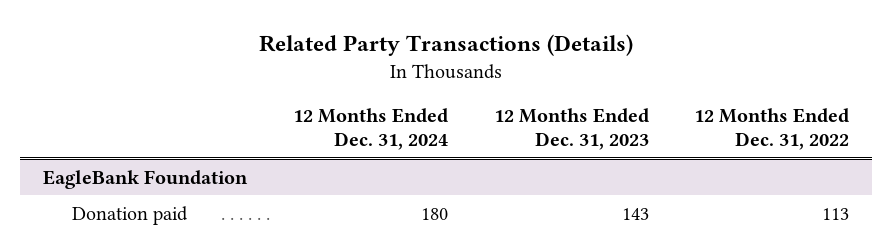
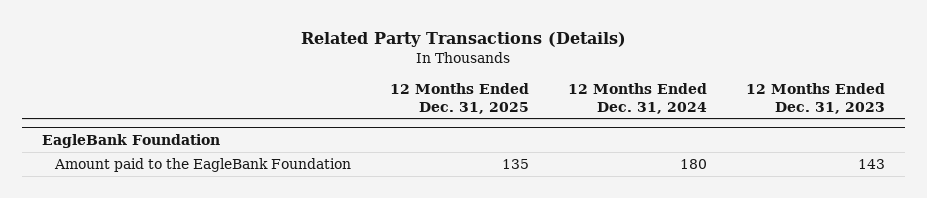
- | 12 Months Ended Dec. 31, 2024 | 12 Months Ended Dec. 31, 2023 | 12 Months Ended Dec. 31, 2022
+ | 12 Months Ended Dec. 31, 2025 | 12 Months Ended Dec. 31, 2024 | 12 Months Ended Dec. 31, 2023
@ EagleBank Foundation
- Donation paid | 180 | 143 | 113
+ Amount paid to the EagleBank Foundation | 135 | 180 | 143

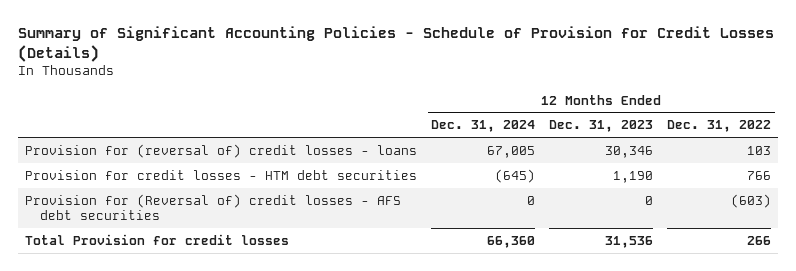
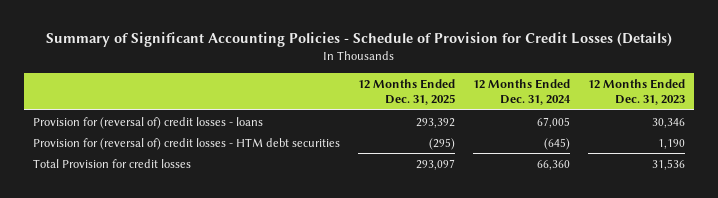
- | 12 Months Ended Dec. 31, 2024 | 12 Months Ended Dec. 31, 2023 | 12 Months Ended Dec. 31, 2022
+ | 12 Months Ended Dec. 31, 2025 | 12 Months Ended Dec. 31, 2024 | 12 Months Ended Dec. 31, 2023
- Provision for credit losses - HTM debt securities | (645) | 1,190 | 766
- Provision for (Reversal of) credit losses - AFS debt securities | 0 | 0 | (603)
+ Provision for (reversal of) credit losses - HTM debt securities | (295) | (645) | 1,190

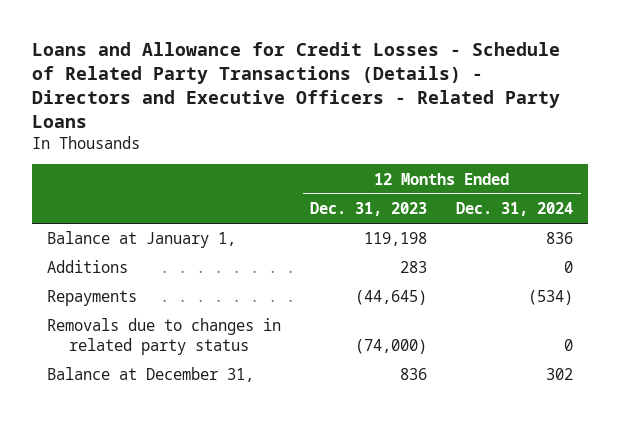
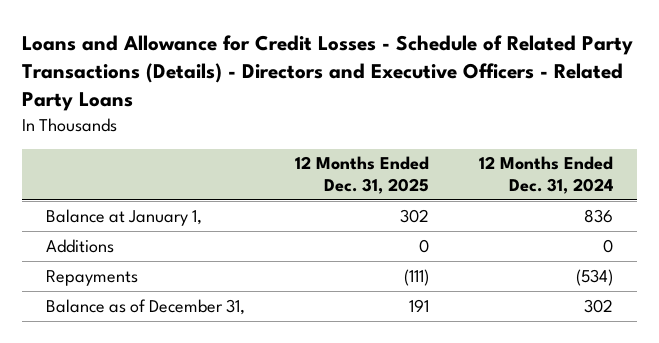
- | 12 Months Ended Dec. 31, 2023 | 12 Months Ended Dec. 31, 2024
+ | 12 Months Ended Dec. 31, 2025 | 12 Months Ended Dec. 31, 2024
- Removals due to changes in related party status | (74,000) | 0
- Balance at December 31, | 836 | 302
+ Balance as of December 31, | 191 | 302

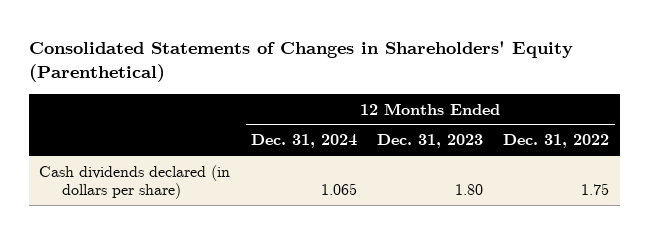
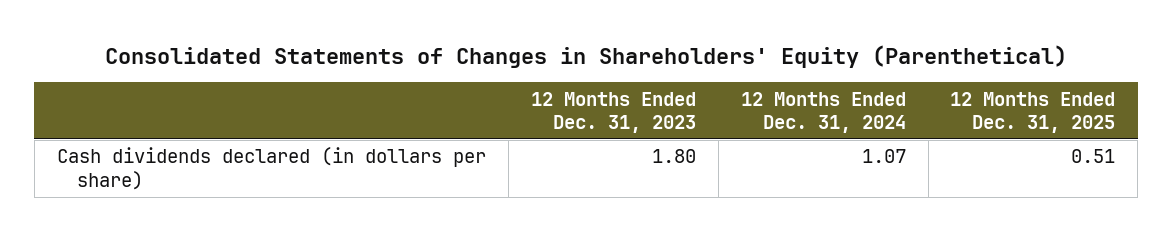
- | 12 Months Ended Dec. 31, 2024 | 12 Months Ended Dec. 31, 2023 | 12 Months Ended Dec. 31, 2022
+ | 12 Months Ended Dec. 31, 2023 | 12 Months Ended Dec. 31, 2024 | 12 Months Ended Dec. 31, 2025
- Cash dividends declared (in dollars per share) | 1.065 | 1.80 | 1.75
+ Cash dividends declared (in dollars per share) | 1.80 | 1.07 | 0.51

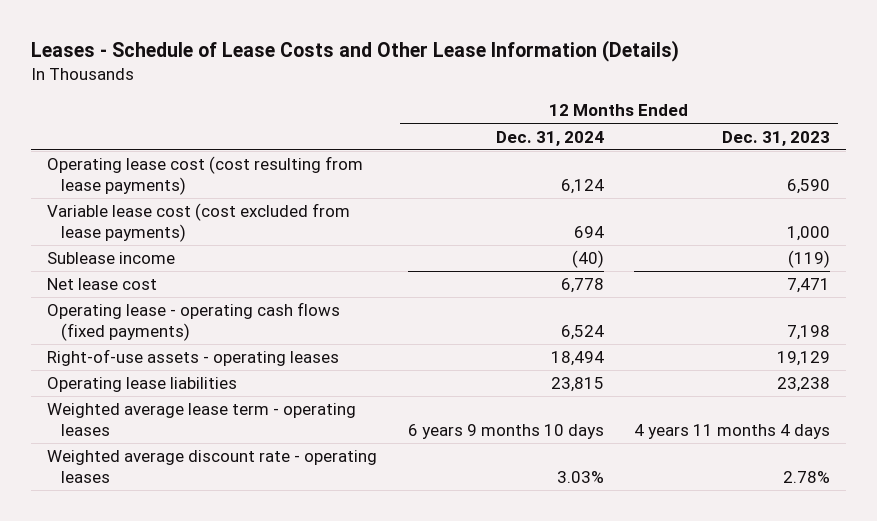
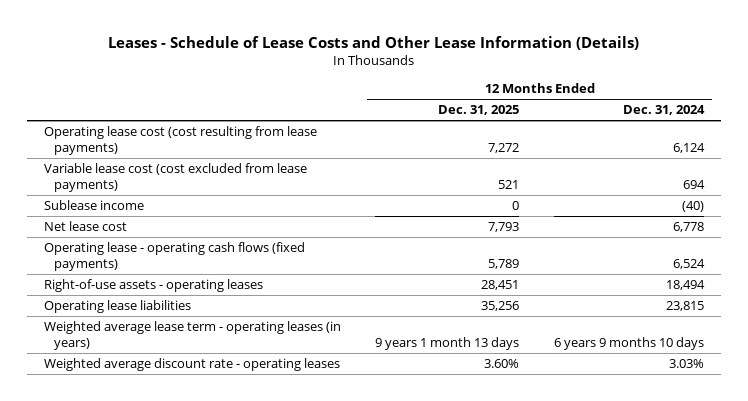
- | 12 Months Ended Dec. 31, 2024 | 12 Months Ended Dec. 31, 2023
+ | 12 Months Ended Dec. 31, 2025 | 12 Months Ended Dec. 31, 2024
- Weighted average lease term - operating leases | 6 years 9 months 10 days | 4 years 11 months 4 days
+ Weighted average lease term - operating leases (in years) | 9 years 1 month 13 days | 6 years 9 months 10 days

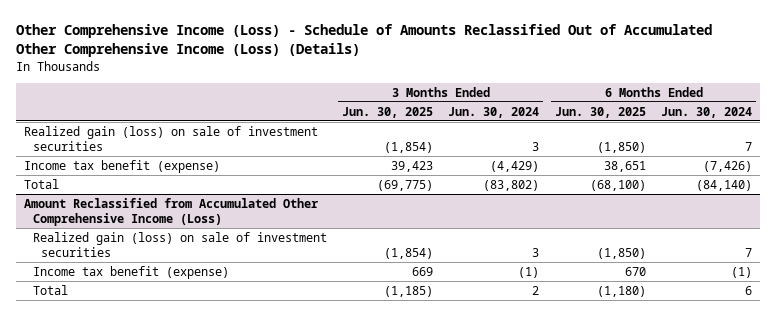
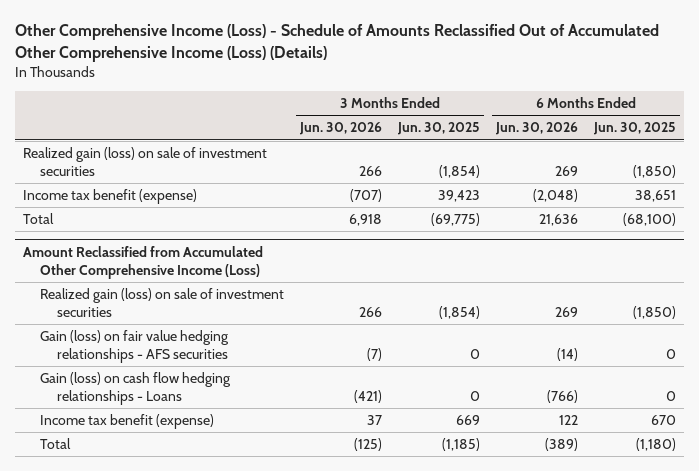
- | 3 Months Ended Jun. 30, 2025 | 3 Months Ended Jun. 30, 2024 | 6 Months Ended Jun. 30, 2025 | 6 Months Ended Jun. 30, 2024
+ | 3 Months Ended Jun. 30, 2026 | 3 Months Ended Jun. 30, 2025 | 6 Months Ended Jun. 30, 2026 | 6 Months Ended Jun. 30, 2025
@ Amount Reclassified from Accumulated Other Comprehensive Income (Loss)
+ Gain (loss) on fair value hedging relationships - AFS securities | (7) | 0 | (14) | 0
+ Gain (loss) on cash flow hedging relationships - Loans | (421) | 0 | (766) | 0

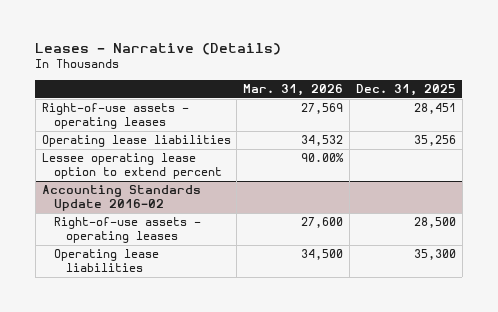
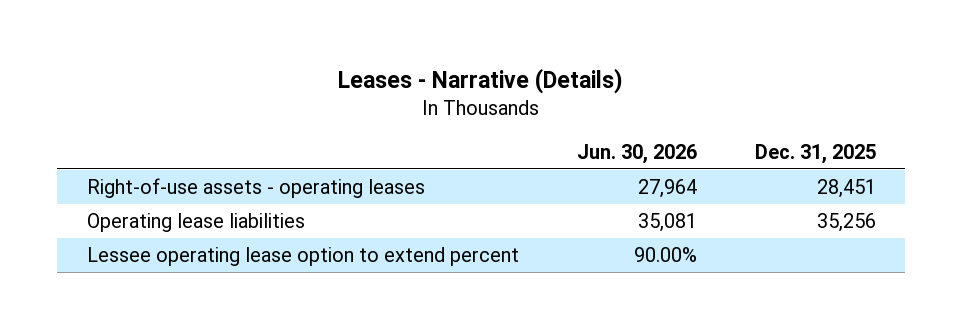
- | Mar. 31, 2026 | Dec. 31, 2025
+ | Jun. 30, 2026 | Dec. 31, 2025
- Accounting Standards Update 2016-02
- Right-of-use assets - operating leases | 27,600 | 28,500
- Operating lease liabilities | 34,500 | 35,300

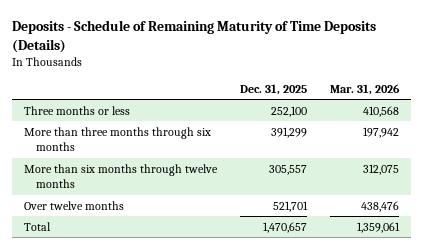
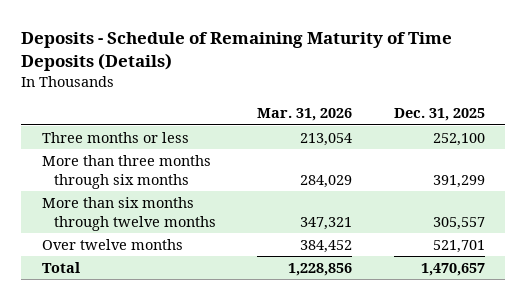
- | Dec. 31, 2025 | Mar. 31, 2026
+ | Mar. 31, 2026 | Dec. 31, 2025
- Three months or less | 252,100 | 410,568
- More than three months through six months | 391,299 | 197,942
- More than six months through twelve months | 305,557 | 312,075
- Over twelve months | 521,701 | 438,476
- Total | 1,470,657 | 1,359,061
+ Three months or less | 213,054 | 252,100
+ More than three months through six months | 284,029 | 391,299
+ More than six months through twelve months | 347,321 | 305,557
+ Over twelve months | 384,452 | 521,701
+ Total | 1,228,856 | 1,470,657

